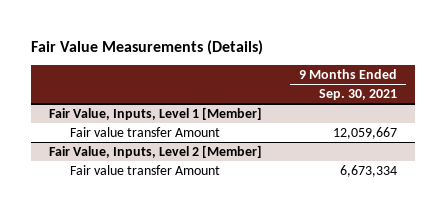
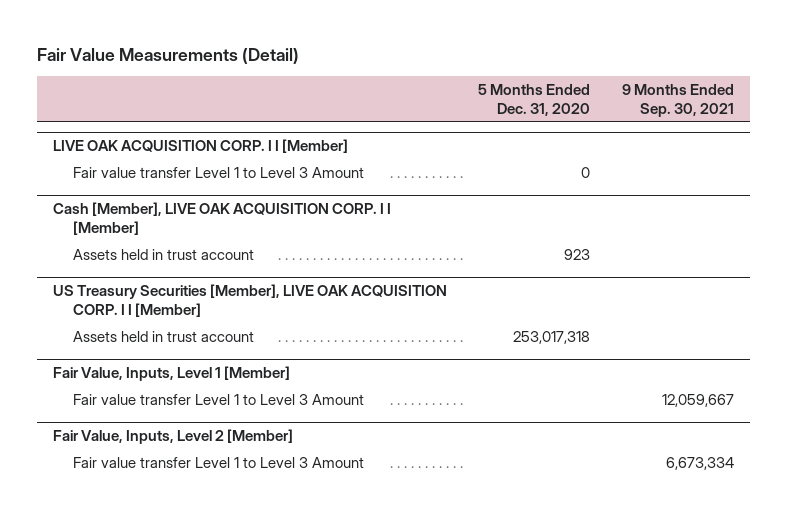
- Fair Value Measurements (Details)
+ Fair Value Measurements (Detail)
- | 9 Months Ended Sep. 30, 2021
+ | 5 Months Ended Dec. 31, 2020 | 9 Months Ended Sep. 30, 2021
+ LIVE OAK ACQUISITION CORP. I I [Member]
+ Fair value transfer Level 1 to Level 3 Amount | 0 |
+ Cash [Member], LIVE OAK ACQUISITION CORP. I I [Member]
+ Assets held in trust account | 923 |
+ US Treasury Securities [Member], LIVE OAK ACQUISITION CORP. I I [Member]
+ Assets held in trust account | 253,017,318 |
@ Fair Value, Inputs, Level 1 [Member]
- Fair value transfer Amount | 12,059,667
+ Fair value transfer Level 1 to Level 3 Amount | | 12,059,667
@ Fair Value, Inputs, Level 2 [Member]
- Fair value transfer Amount | 6,673,334
+ Fair value transfer Level 1 to Level 3 Amount | | 6,673,334

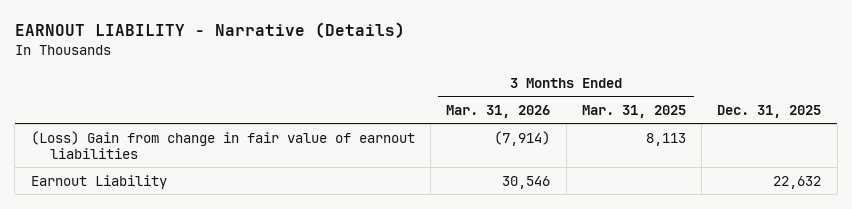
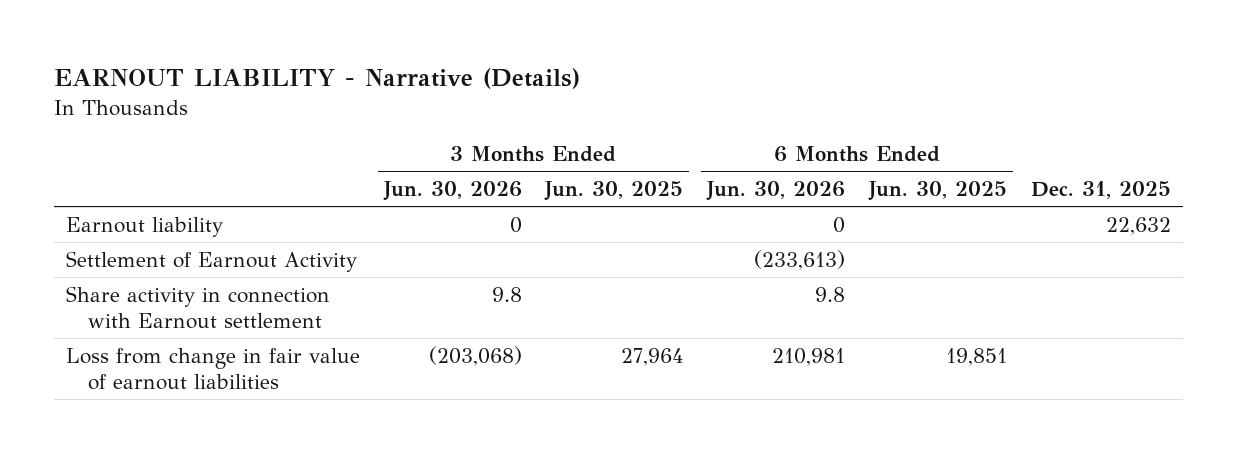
- | 3 Months Ended Mar. 31, 2026 | 3 Months Ended Mar. 31, 2025 | Dec. 31, 2025
+ | 3 Months Ended Jun. 30, 2026 | 3 Months Ended Jun. 30, 2025 | 6 Months Ended Jun. 30, 2026 | 6 Months Ended Jun. 30, 2025 | Dec. 31, 2025
- (Loss) Gain from change in fair value of earnout liabilities | (7,914) | 8,113 |
- Earnout Liability | 30,546 | | 22,632
+ Earnout liability | 0 | | 0 | | 22,632
+ Settlement of Earnout Activity | | | (233,613) | |
+ Share activity in connection with Earnout settlement | 9.8 | | 9.8 | |
+ Loss from change in fair value of earnout liabilities | (203,068) | 27,964 | 210,981 | 19,851 |

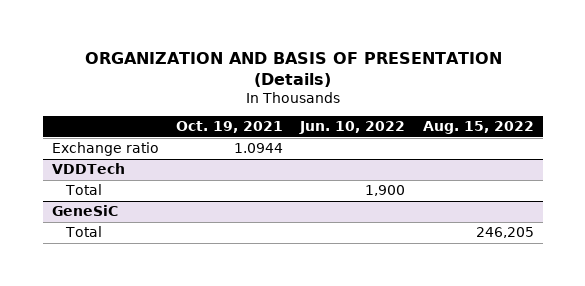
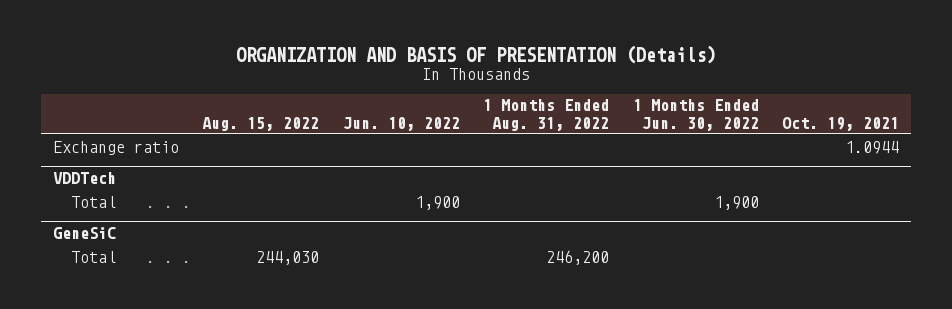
- | Oct. 19, 2021 | Jun. 10, 2022 | Aug. 15, 2022
+ | Aug. 15, 2022 | Jun. 10, 2022 | 1 Months Ended Aug. 31, 2022 | 1 Months Ended Jun. 30, 2022 | Oct. 19, 2021
@ GeneSiC
- Total | | | 246,205
+ Total | 244,030 | | 246,200 | |

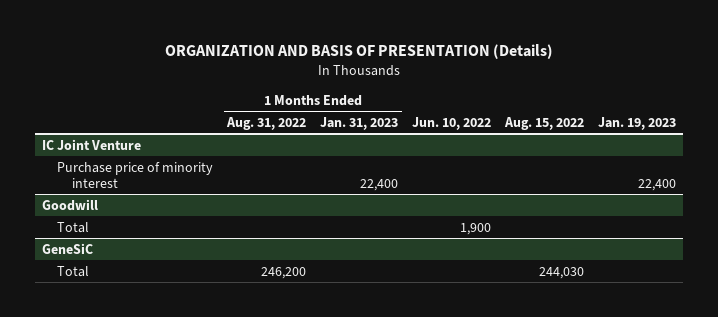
- | Aug. 15, 2022 | Jun. 10, 2022 | 1 Months Ended Aug. 31, 2022 | 1 Months Ended Jun. 30, 2022 | Oct. 19, 2021
+ | 1 Months Ended Aug. 31, 2022 | 1 Months Ended Jan. 31, 2023 | Jun. 10, 2022 | Aug. 15, 2022 | Jan. 19, 2023
- Exchange ratio | | | | | 1.0944
- VDDTech
+ IC Joint Venture
+ Purchase price of minority interest | | 22,400 | | | 22,400
+ Goodwill

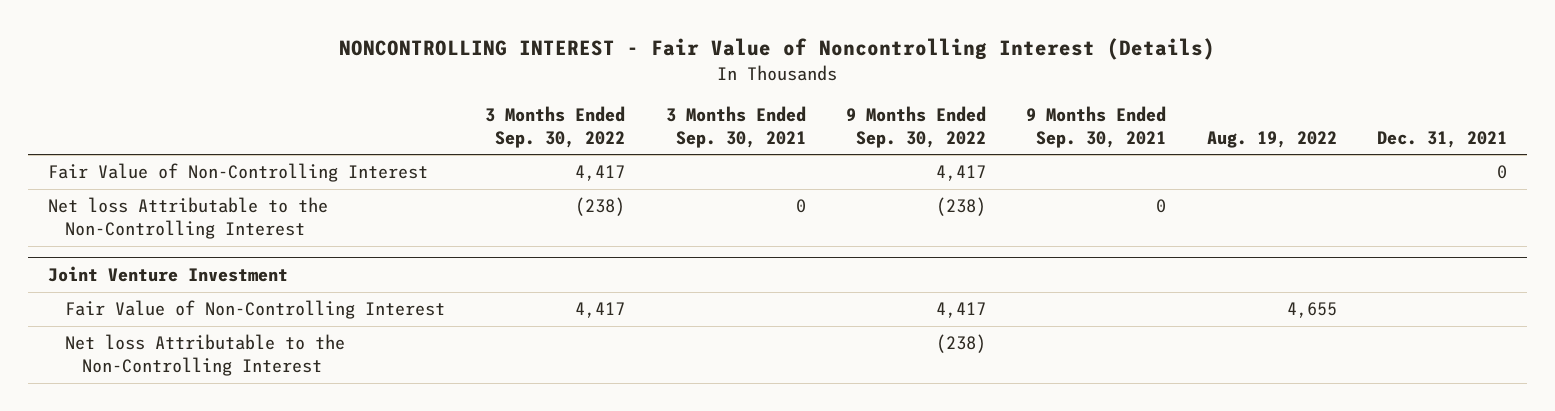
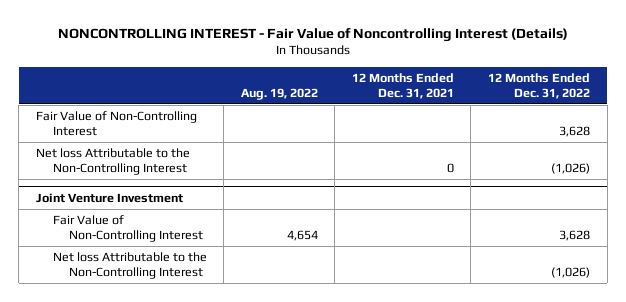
- | 3 Months Ended Sep. 30, 2022 | 3 Months Ended Sep. 30, 2021 | 9 Months Ended Sep. 30, 2022 | 9 Months Ended Sep. 30, 2021 | Aug. 19, 2022 | Dec. 31, 2021
+ | Aug. 19, 2022 | 12 Months Ended Dec. 31, 2021 | 12 Months Ended Dec. 31, 2022
@ Joint Venture Investment
- Fair Value of Non-Controlling Interest | 4,417 | | 4,417 | | 4,655 |
+ Fair Value of Non-Controlling Interest | 4,654 | | 3,628

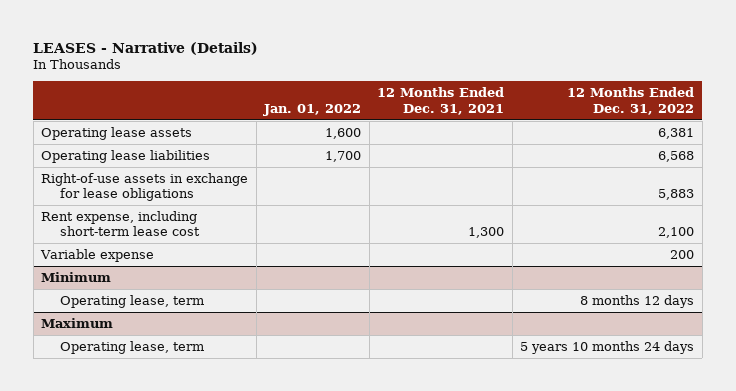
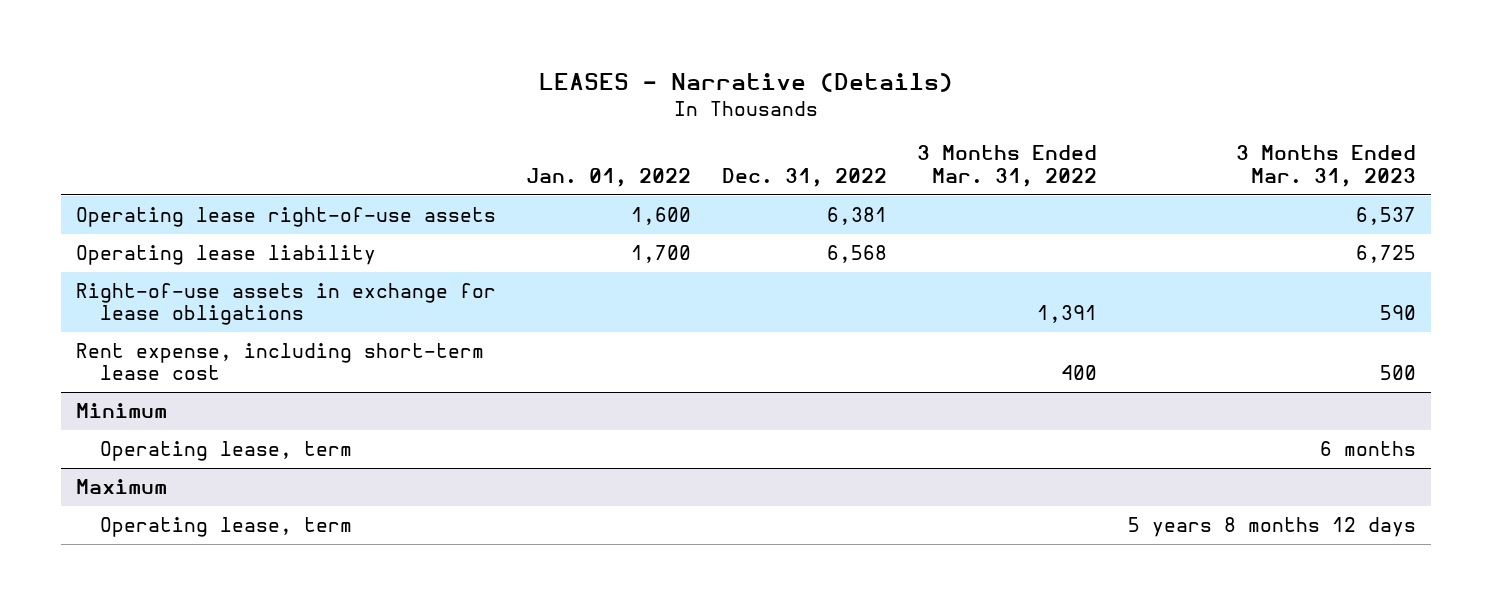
- | Jan. 01, 2022 | 12 Months Ended Dec. 31, 2021 | 12 Months Ended Dec. 31, 2022
+ | Jan. 01, 2022 | Dec. 31, 2022 | 3 Months Ended Mar. 31, 2022 | 3 Months Ended Mar. 31, 2023
- Operating lease assets | 1,600 | | 6,381
- Operating lease liabilities | 1,700 | | 6,568
+ Operating lease right-of-use assets | 1,600 | 6,381 | | 6,537
+ Operating lease liability | 1,700 | 6,568 | | 6,725
- Variable expense | | | 200

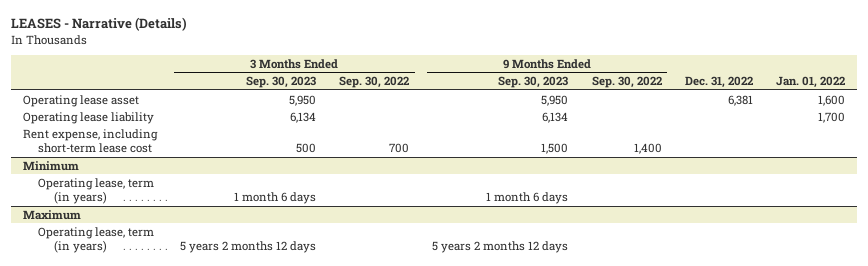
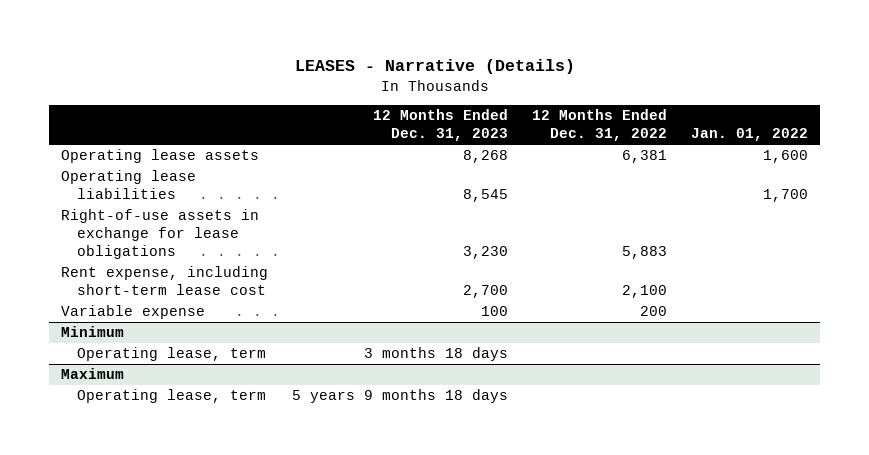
- | 3 Months Ended Sep. 30, 2023 | 3 Months Ended Sep. 30, 2022 | 9 Months Ended Sep. 30, 2023 | 9 Months Ended Sep. 30, 2022 | Dec. 31, 2022 | Jan. 01, 2022
+ | 12 Months Ended Dec. 31, 2023 | 12 Months Ended Dec. 31, 2022 | Jan. 01, 2022
- Operating lease asset | 5,950 | | 5,950 | | 6,381 | 1,600
- Operating lease liability | 6,134 | | 6,134 | | | 1,700
+ Operating lease assets | 8,268 | 6,381 | 1,600
+ Operating lease liabilities | 8,545 | | 1,700
+ Right-of-use assets in exchange for lease obligations | 3,230 | 5,883 |
+ Variable expense | 100 | 200 |
@ Minimum
- Operating lease, term (in years) | 1 month 6 days | | 1 month 6 days | | |
+ Operating lease, term | 3 months 18 days | |
@ Maximum
- Operating lease, term (in years) | 5 years 2 months 12 days | | 5 years 2 months 12 days | | |
+ Operating lease, term | 5 years 9 months 18 days | |

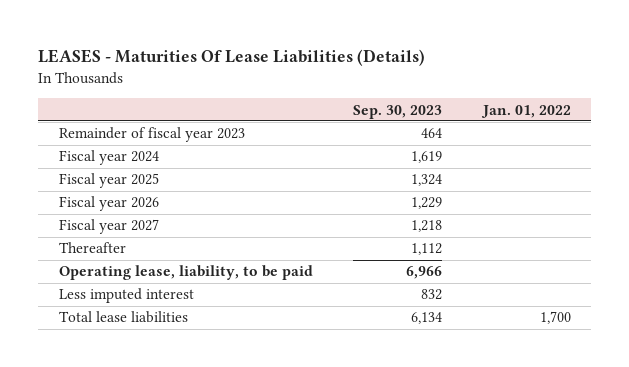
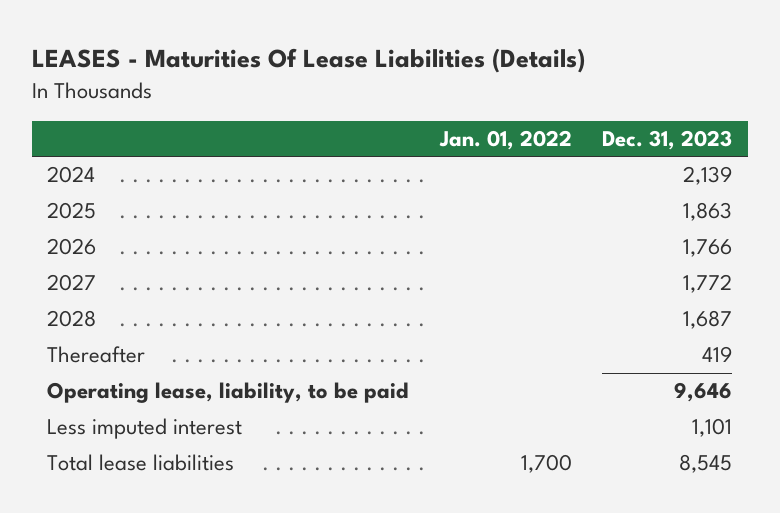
- | Sep. 30, 2023 | Jan. 01, 2022
+ | Jan. 01, 2022 | Dec. 31, 2023
- Remainder of fiscal year 2023 | 464 |
- Fiscal year 2024 | 1,619 |
- Fiscal year 2025 | 1,324 |
- Fiscal year 2026 | 1,229 |
- Fiscal year 2027 | 1,218 |
+ 2024 | | 2,139
+ 2025 | | 1,863
+ 2026 | | 1,766
+ 2027 | | 1,772
+ 2028 | | 1,687

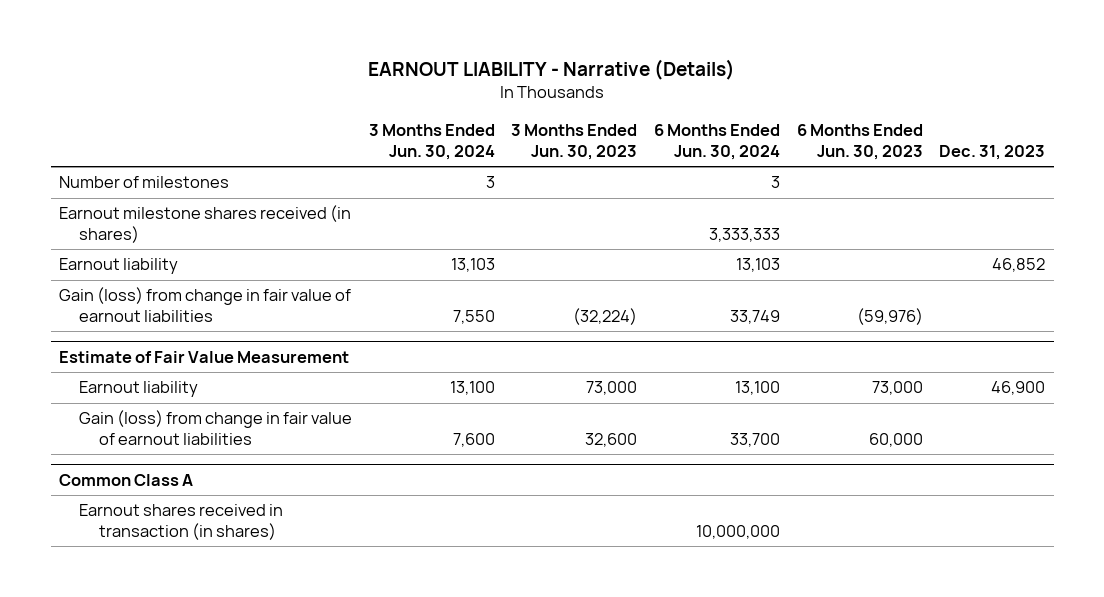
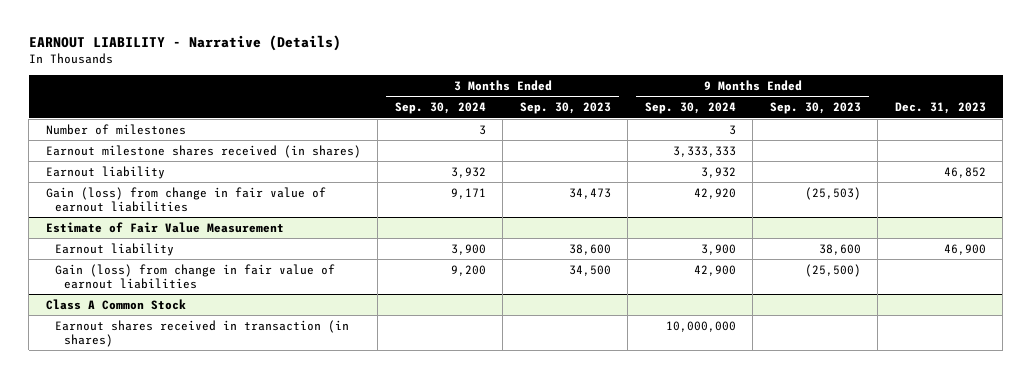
- | 3 Months Ended Jun. 30, 2024 | 3 Months Ended Jun. 30, 2023 | 6 Months Ended Jun. 30, 2024 | 6 Months Ended Jun. 30, 2023 | Dec. 31, 2023
+ | 3 Months Ended Sep. 30, 2024 | 3 Months Ended Sep. 30, 2023 | 9 Months Ended Sep. 30, 2024 | 9 Months Ended Sep. 30, 2023 | Dec. 31, 2023
- Common Class A
+ Class A Common Stock

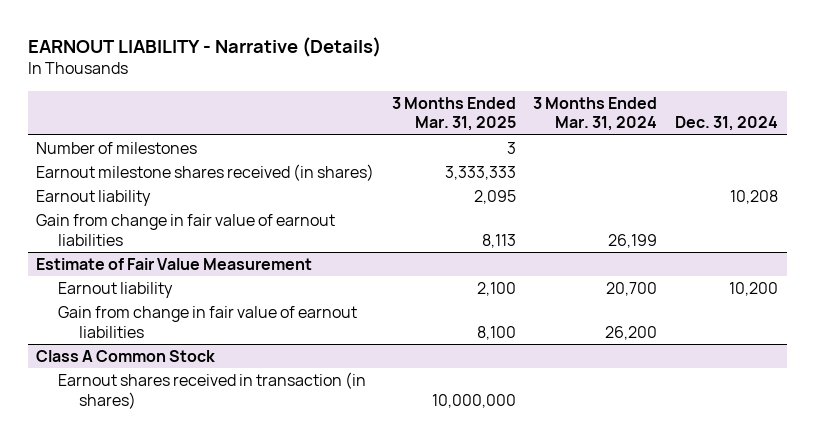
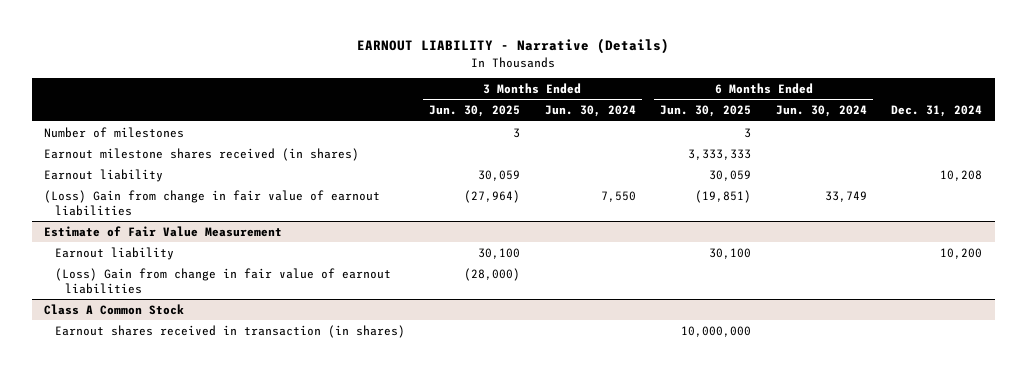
- | 3 Months Ended Mar. 31, 2025 | 3 Months Ended Mar. 31, 2024 | Dec. 31, 2024
+ | 3 Months Ended Jun. 30, 2025 | 3 Months Ended Jun. 30, 2024 | 6 Months Ended Jun. 30, 2025 | 6 Months Ended Jun. 30, 2024 | Dec. 31, 2024
- Gain from change in fair value of earnout liabilities | 8,113 | 26,199 |
+ (Loss) Gain from change in fair value of earnout liabilities | (27,964) | 7,550 | (19,851) | 33,749 |
@ Estimate of Fair Value Measurement
- Gain from change in fair value of earnout liabilities | 8,100 | 26,200 |
+ (Loss) Gain from change in fair value of earnout liabilities | (28,000) | | | |

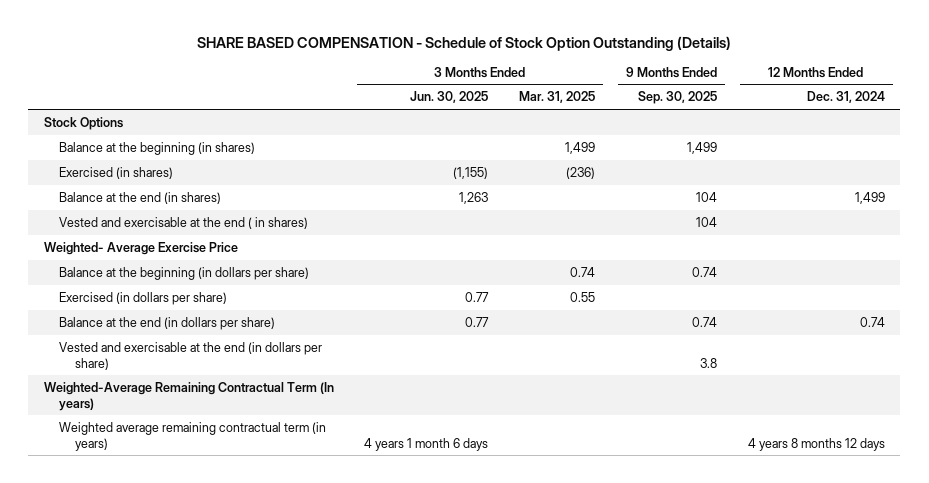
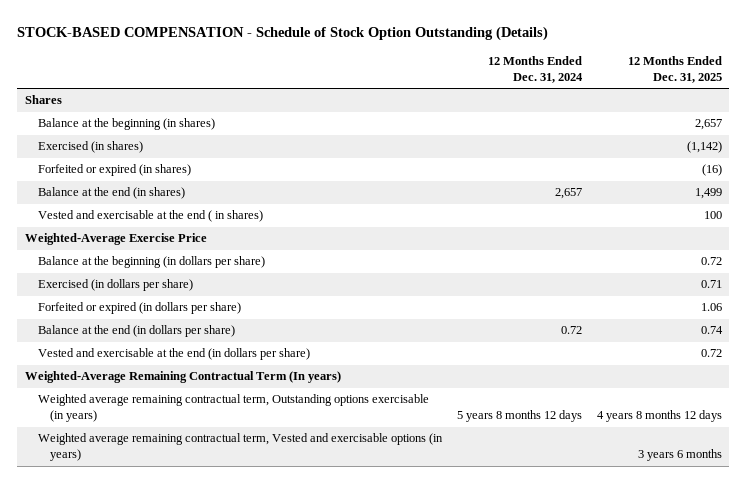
- SHARE BASED COMPENSATION - Schedule of Stock Option Outstanding (Details)
+ STOCK-BASED COMPENSATION - Schedule of Stock Option Outstanding (Details)
- | 3 Months Ended Jun. 30, 2025 | 3 Months Ended Mar. 31, 2025 | 9 Months Ended Sep. 30, 2025 | 12 Months Ended Dec. 31, 2024
+ | 12 Months Ended Dec. 31, 2024 | 12 Months Ended Dec. 31, 2025
- Stock Options
+ Shares
- Balance at the end (in shares) | 1,263 | | 104 | 1,499
+ Forfeited or expired (in shares) | | (16)
+ Balance at the end (in shares) | 2,657 | 1,499
- Weighted- Average Exercise Price
+ Weighted-Average Exercise Price
- Balance at the end (in dollars per share) | 0.77 | | 0.74 | 0.74
+ Forfeited or expired (in dollars per share) | | 1.06
+ Balance at the end (in dollars per share) | 0.72 | 0.74
- Weighted average remaining contractual term (in years) | 4 years 1 month 6 days | | | 4 years 8 months 12 days
+ Weighted average remaining contractual term, Outstanding options exercisable (in years) | 5 years 8 months 12 days | 4 years 8 months 12 days
+ Weighted average remaining contractual term, Vested and exercisable options (in years) | | 3 years 6 months

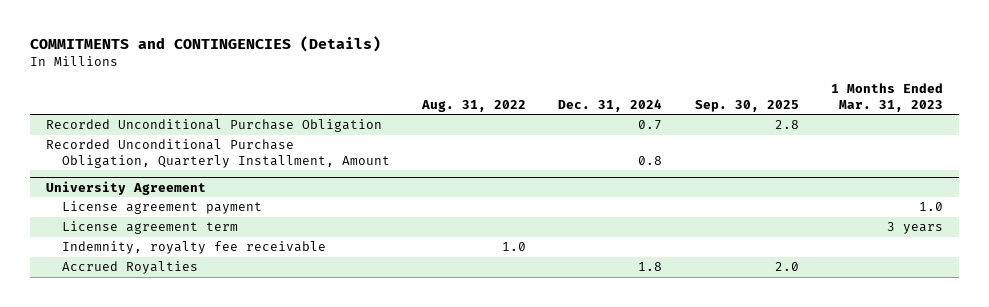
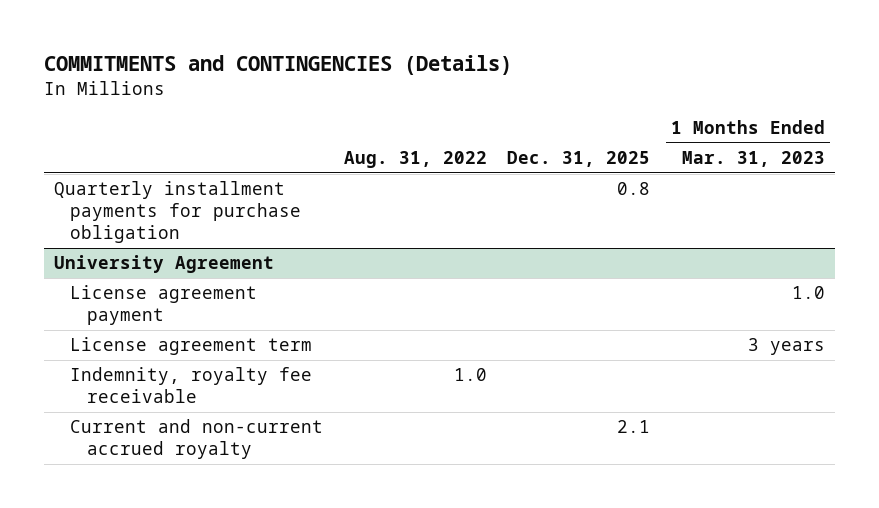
- | Aug. 31, 2022 | Dec. 31, 2024 | Sep. 30, 2025 | 1 Months Ended Mar. 31, 2023
+ | Aug. 31, 2022 | Dec. 31, 2025 | 1 Months Ended Mar. 31, 2023
- Recorded Unconditional Purchase Obligation | | 0.7 | 2.8 |
- Recorded Unconditional Purchase Obligation, Quarterly Installment, Amount | | 0.8 | |
+ Quarterly installment payments for purchase obligation | | 0.8 |
@ University Agreement
- Accrued Royalties | | 1.8 | 2.0 |
+ Current and non-current accrued royalty | | 2.1 |

